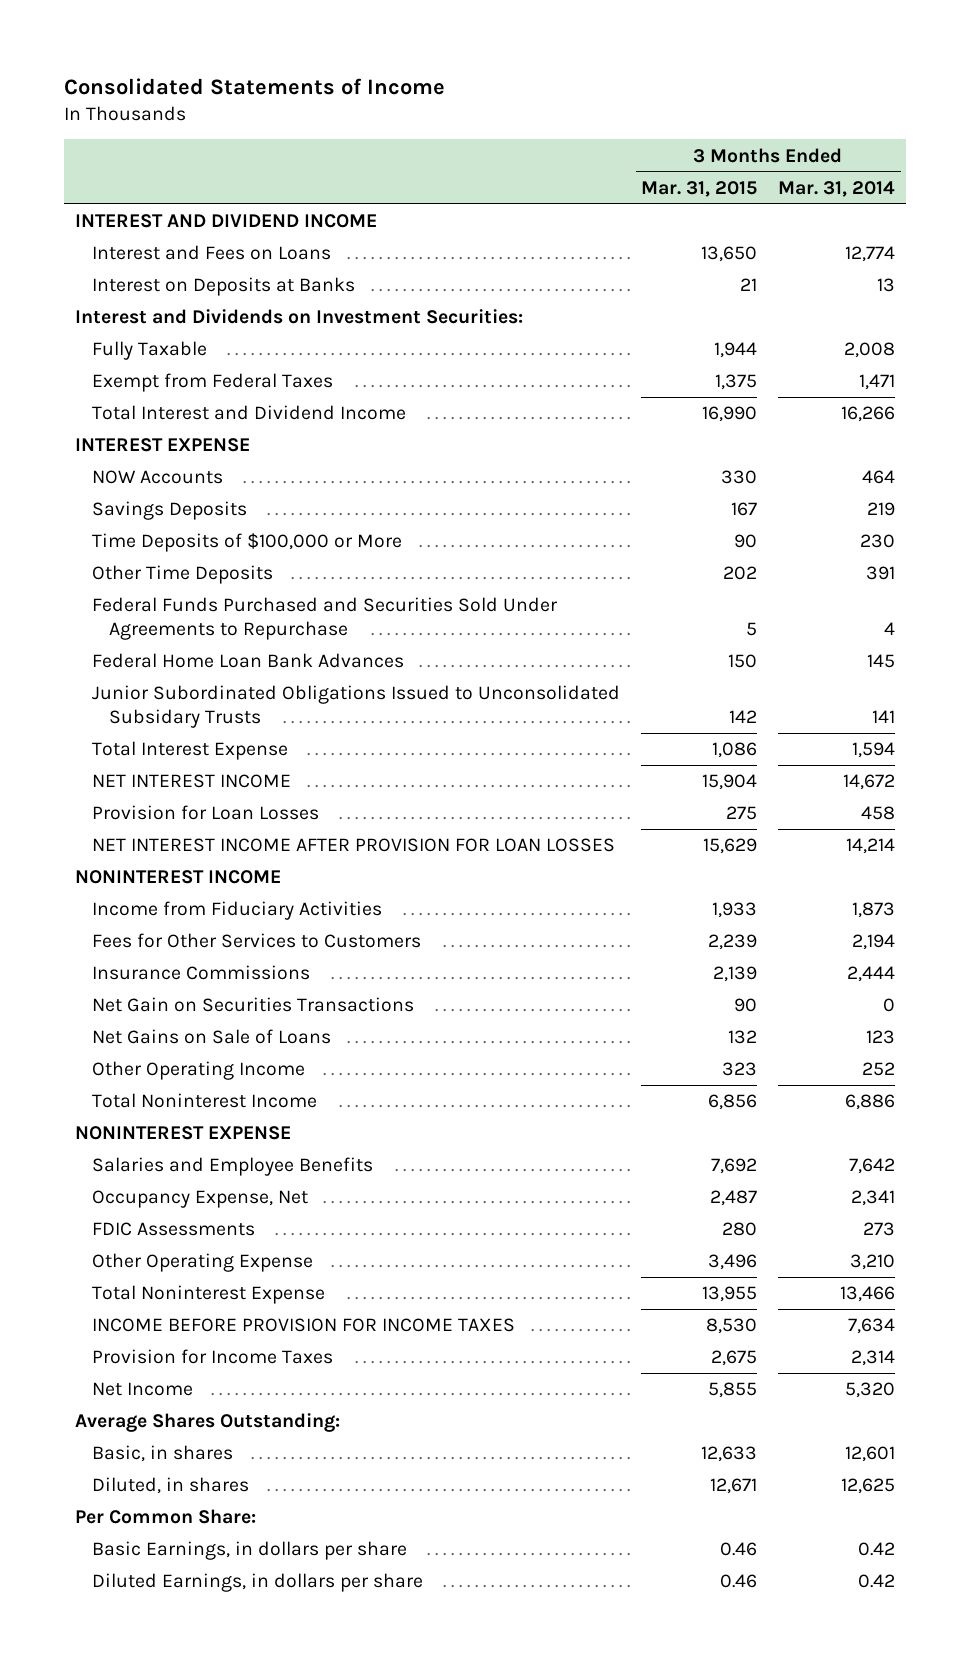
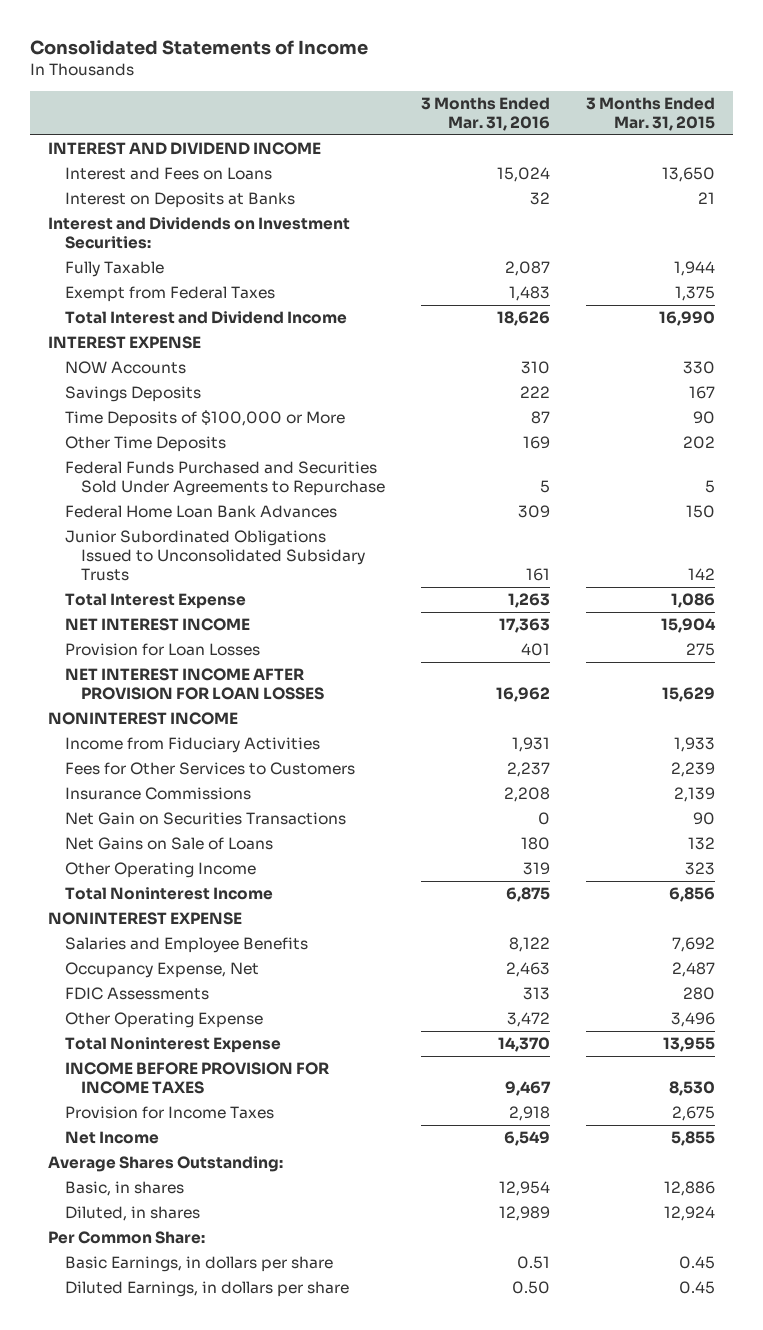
- | 3 Months Ended Mar. 31, 2015 | 3 Months Ended Mar. 31, 2014
+ | 3 Months Ended Mar. 31, 2016 | 3 Months Ended Mar. 31, 2015
- Basic, in shares | 12,633 | 12,601
- Diluted, in shares | 12,671 | 12,625
+ Basic, in shares | 12,954 | 12,886
+ Diluted, in shares | 12,989 | 12,924
- Basic Earnings, in dollars per share | 0.46 | 0.42
- Diluted Earnings, in dollars per share | 0.46 | 0.42
+ Basic Earnings, in dollars per share | 0.51 | 0.45
+ Diluted Earnings, in dollars per share | 0.50 | 0.45

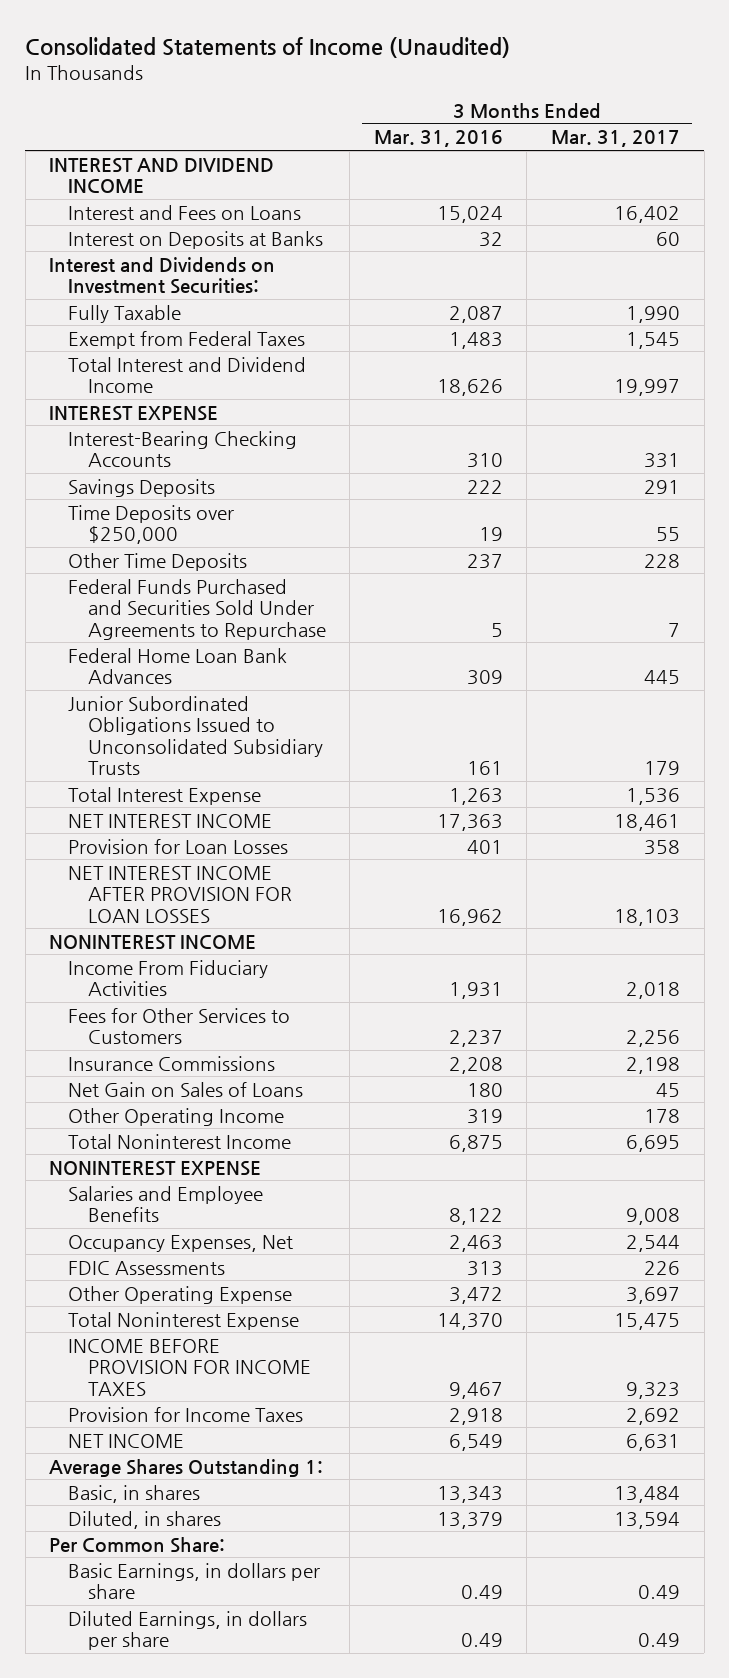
- Consolidated Statements of Income
+ Consolidated Statements of Income (Unaudited)
- | 3 Months Ended Mar. 31, 2016 | 3 Months Ended Mar. 31, 2015
+ | 3 Months Ended Mar. 31, 2016 | 3 Months Ended Mar. 31, 2017
- NOW Accounts | 310 | 330
+ Interest-Bearing Checking Accounts | 310 | 331
- Time Deposits of $100,000 or More | 87 | 90
- Other Time Deposits | 169 | 202
+ Time Deposits over $250,000 | 19 | 55
+ Other Time Deposits | 237 | 228
- Junior Subordinated Obligations Issued to Unconsolidated Subsidary Trusts | 161 | 142
+ Junior Subordinated Obligations Issued to Unconsolidated Subsidiary Trusts | 161 | 179
- Income from Fiduciary Activities | 1,931 | 1,933
+ Income From Fiduciary Activities | 1,931 | 2,018
- Net Gain on Securities Transactions | 0 | 90
- Net Gains on Sale of Loans | 180 | 132
+ Net Gain on Sales of Loans | 180 | 45
- Occupancy Expense, Net | 2,463 | 2,487
+ Occupancy Expenses, Net | 2,463 | 2,544
- Net Income | 6,549 | 5,855
- Average Shares Outstanding:
- Basic, in shares | 12,954 | 12,886
- Diluted, in shares | 12,989 | 12,924
+ NET INCOME | 6,549 | 6,631
+ Average Shares Outstanding 1:
+ Basic, in shares | 13,343 | 13,484
+ Diluted, in shares | 13,379 | 13,594
- Basic Earnings, in dollars per share | 0.51 | 0.45
- Diluted Earnings, in dollars per share | 0.50 | 0.45
+ Basic Earnings, in dollars per share | 0.49 | 0.49
+ Diluted Earnings, in dollars per share | 0.49 | 0.49

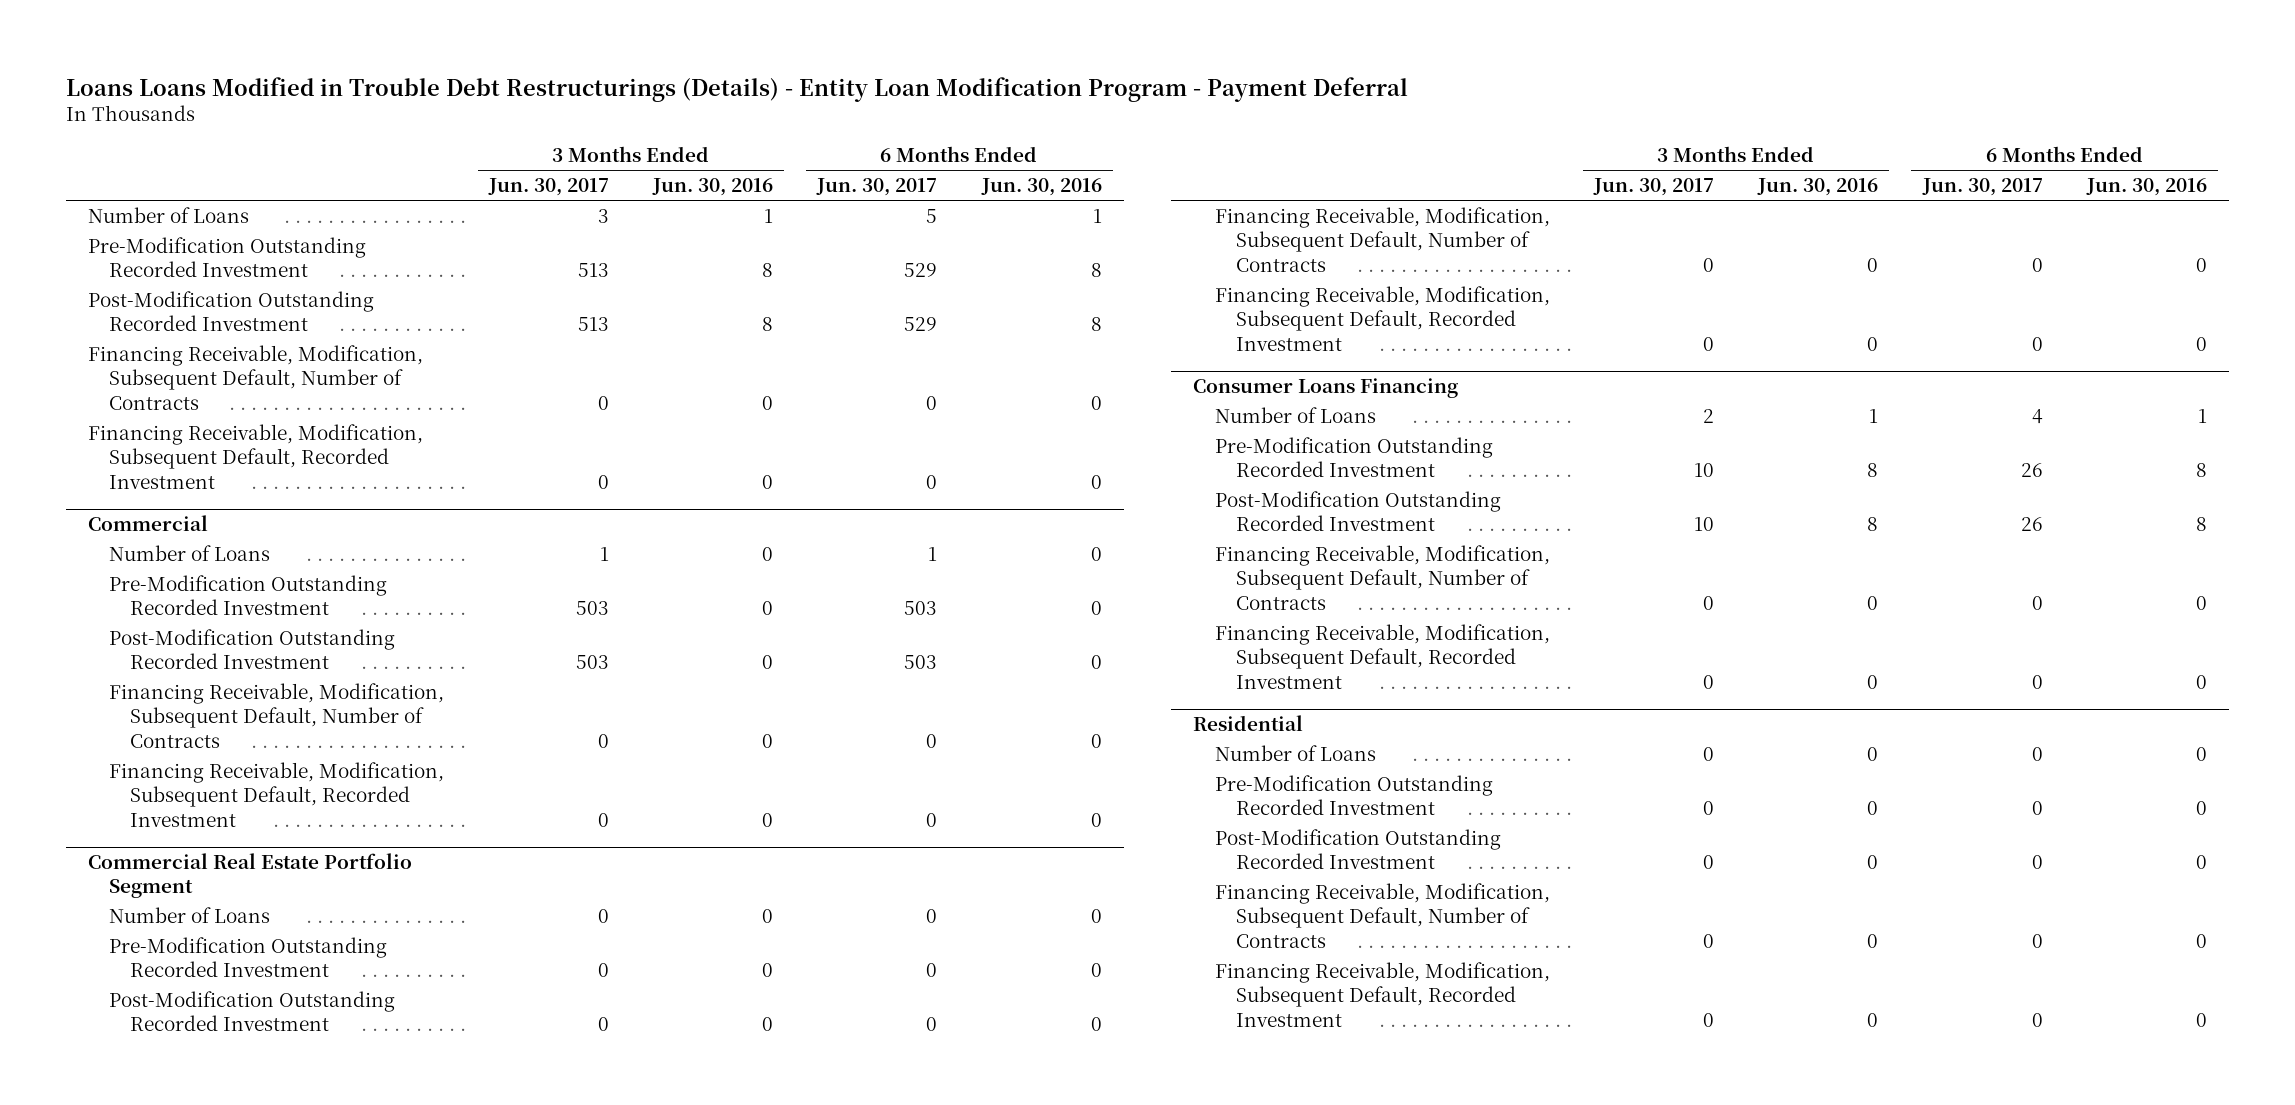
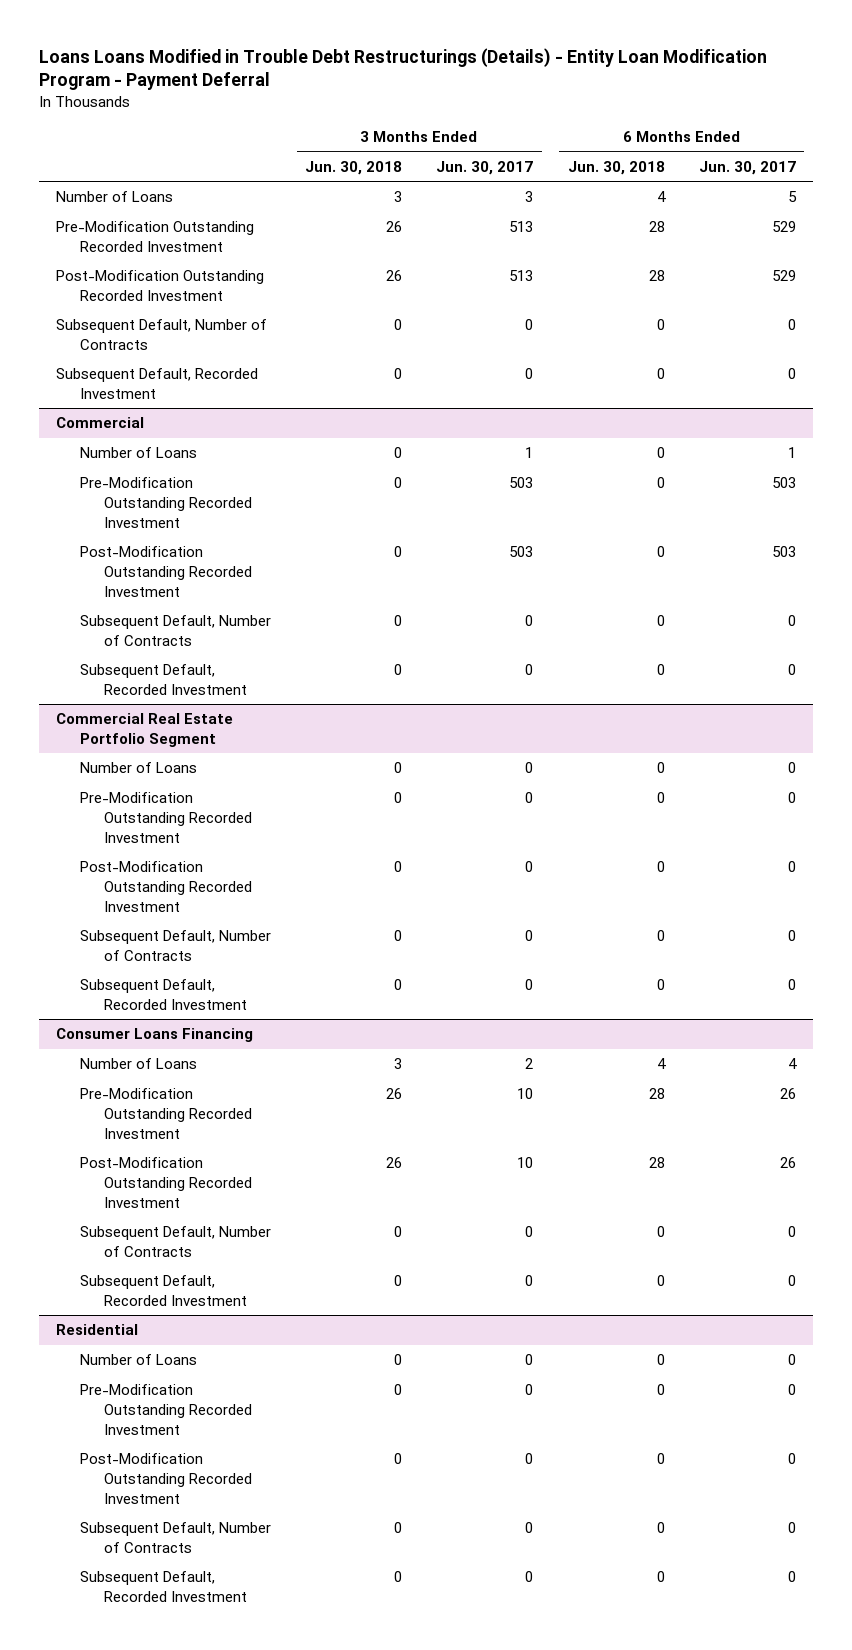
- | 3 Months Ended Jun. 30, 2017 | 3 Months Ended Jun. 30, 2016 | 6 Months Ended Jun. 30, 2017 | 6 Months Ended Jun. 30, 2016
+ | 3 Months Ended Jun. 30, 2018 | 3 Months Ended Jun. 30, 2017 | 6 Months Ended Jun. 30, 2018 | 6 Months Ended Jun. 30, 2017
- Financing Receivable, Modification, Subsequent Default, Number of Contracts | 0 | 0 | 0 | 0
- Financing Receivable, Modification, Subsequent Default, Recorded Investment | 0 | 0 | 0 | 0
+ Subsequent Default, Number of Contracts | 0 | 0 | 0 | 0
+ Subsequent Default, Recorded Investment | 0 | 0 | 0 | 0
@ Commercial
- Financing Receivable, Modification, Subsequent Default, Number of Contracts | 0 | 0 | 0 | 0
- Financing Receivable, Modification, Subsequent Default, Recorded Investment | 0 | 0 | 0 | 0
+ Subsequent Default, Number of Contracts | 0 | 0 | 0 | 0
+ Subsequent Default, Recorded Investment | 0 | 0 | 0 | 0
@ Commercial Real Estate Portfolio Segment
- Financing Receivable, Modification, Subsequent Default, Number of Contracts | 0 | 0 | 0 | 0
- Financing Receivable, Modification, Subsequent Default, Recorded Investment | 0 | 0 | 0 | 0
+ Subsequent Default, Number of Contracts | 0 | 0 | 0 | 0
+ Subsequent Default, Recorded Investment | 0 | 0 | 0 | 0
@ Consumer Loans Financing
- Financing Receivable, Modification, Subsequent Default, Number of Contracts | 0 | 0 | 0 | 0
- Financing Receivable, Modification, Subsequent Default, Recorded Investment | 0 | 0 | 0 | 0
+ Subsequent Default, Number of Contracts | 0 | 0 | 0 | 0
+ Subsequent Default, Recorded Investment | 0 | 0 | 0 | 0
@ Residential
- Financing Receivable, Modification, Subsequent Default, Number of Contracts | 0 | 0 | 0 | 0
- Financing Receivable, Modification, Subsequent Default, Recorded Investment | 0 | 0 | 0 | 0
+ Subsequent Default, Number of Contracts | 0 | 0 | 0 | 0
+ Subsequent Default, Recorded Investment | 0 | 0 | 0 | 0

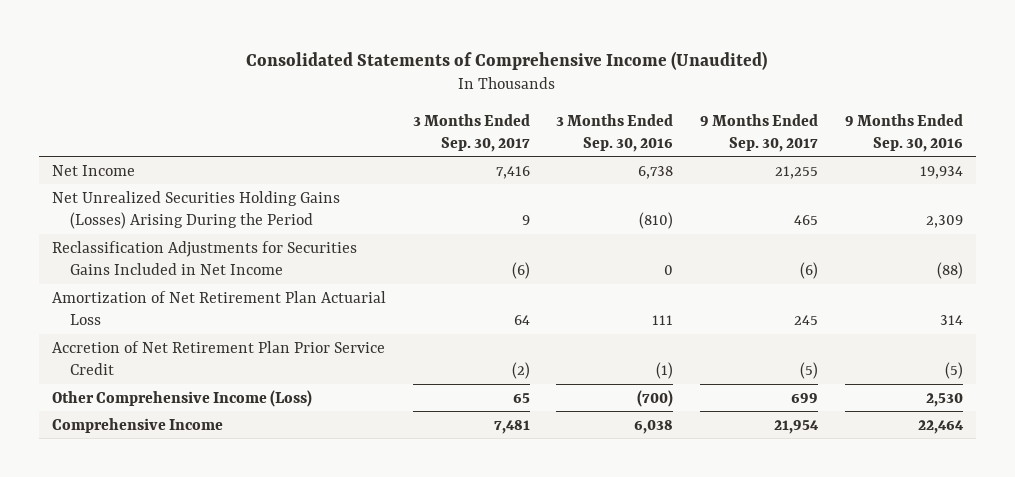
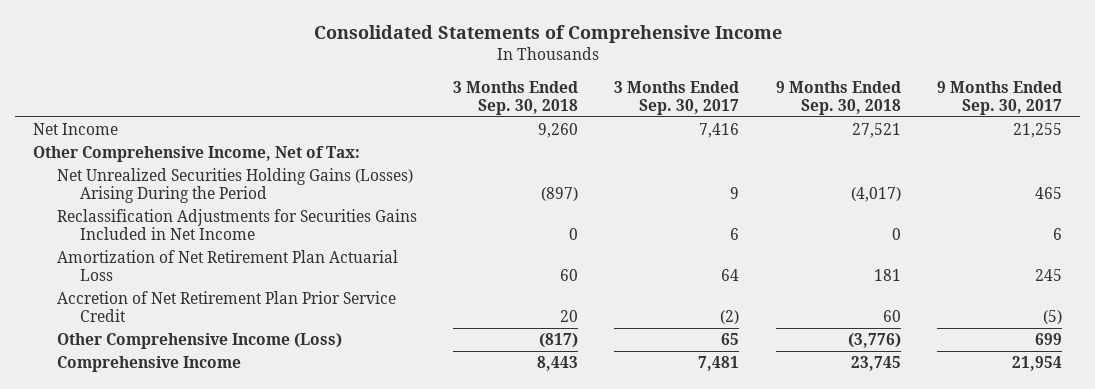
- Consolidated Statements of Comprehensive Income (Unaudited)
+ Consolidated Statements of Comprehensive Income
- | 3 Months Ended Sep. 30, 2017 | 3 Months Ended Sep. 30, 2016 | 9 Months Ended Sep. 30, 2017 | 9 Months Ended Sep. 30, 2016
+ | 3 Months Ended Sep. 30, 2018 | 3 Months Ended Sep. 30, 2017 | 9 Months Ended Sep. 30, 2018 | 9 Months Ended Sep. 30, 2017
+ Other Comprehensive Income, Net of Tax:
- Reclassification Adjustments for Securities Gains Included in Net Income | (6) | 0 | (6) | (88)
+ Reclassification Adjustments for Securities Gains Included in Net Income | 0 | 6 | 0 | 6

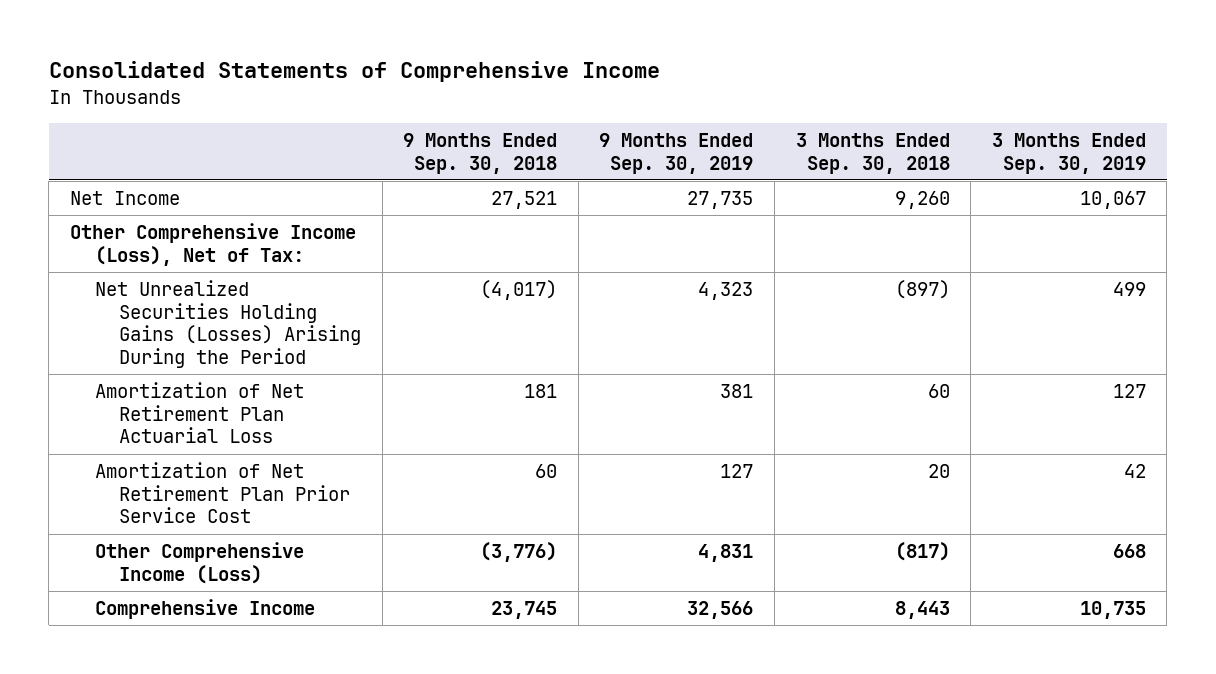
- | 3 Months Ended Sep. 30, 2018 | 3 Months Ended Sep. 30, 2017 | 9 Months Ended Sep. 30, 2018 | 9 Months Ended Sep. 30, 2017
+ | 9 Months Ended Sep. 30, 2018 | 9 Months Ended Sep. 30, 2019 | 3 Months Ended Sep. 30, 2018 | 3 Months Ended Sep. 30, 2019
- Other Comprehensive Income, Net of Tax:
+ Other Comprehensive Income (Loss), Net of Tax:
- Reclassification Adjustments for Securities Gains Included in Net Income | 0 | 6 | 0 | 6
- Accretion of Net Retirement Plan Prior Service Credit | 20 | (2) | 60 | (5)
+ Amortization of Net Retirement Plan Prior Service Cost | 60 | 127 | 20 | 42

